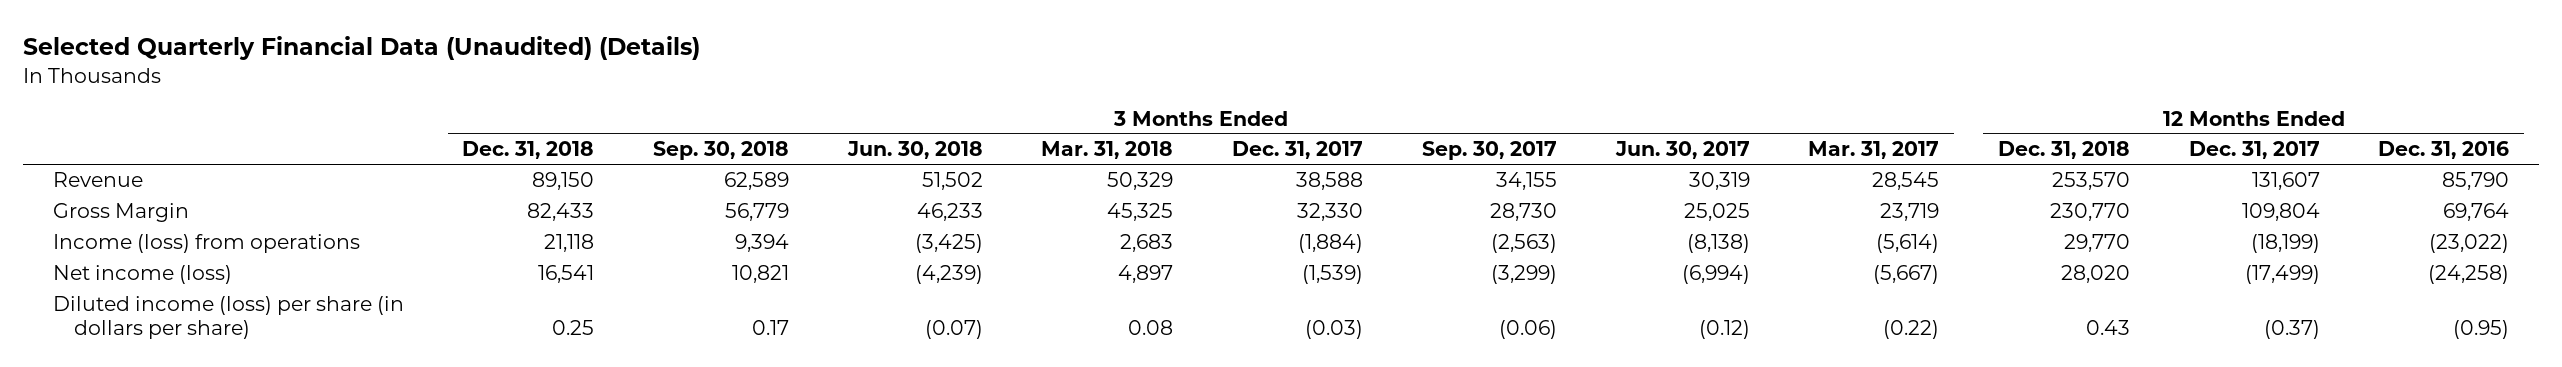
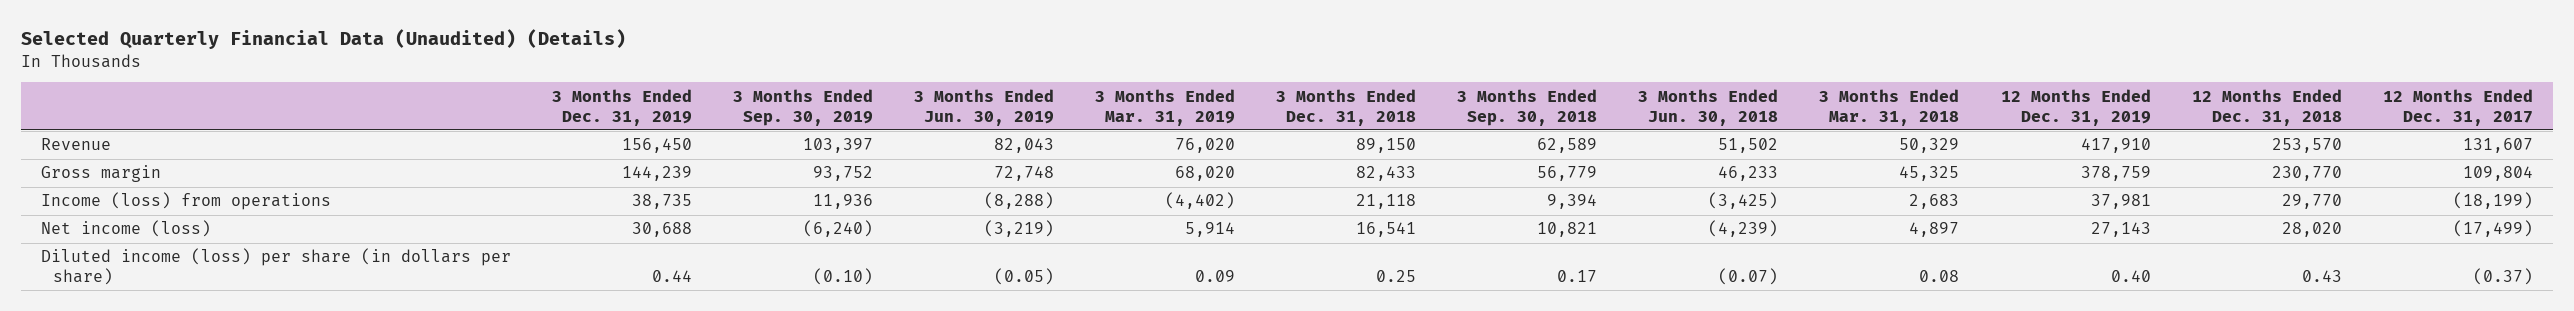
- | 3 Months Ended Dec. 31, 2018 | 3 Months Ended Sep. 30, 2018 | 3 Months Ended Jun. 30, 2018 | 3 Months Ended Mar. 31, 2018 | 3 Months Ended Dec. 31, 2017 | 3 Months Ended Sep. 30, 2017 | 3 Months Ended Jun. 30, 2017 | 3 Months Ended Mar. 31, 2017 | 12 Months Ended Dec. 31, 2018 | 12 Months Ended Dec. 31, 2017 | 12 Months Ended Dec. 31, 2016
+ | 3 Months Ended Dec. 31, 2019 | 3 Months Ended Sep. 30, 2019 | 3 Months Ended Jun. 30, 2019 | 3 Months Ended Mar. 31, 2019 | 3 Months Ended Dec. 31, 2018 | 3 Months Ended Sep. 30, 2018 | 3 Months Ended Jun. 30, 2018 | 3 Months Ended Mar. 31, 2018 | 12 Months Ended Dec. 31, 2019 | 12 Months Ended Dec. 31, 2018 | 12 Months Ended Dec. 31, 2017
- Gross Margin | 82,433 | 56,779 | 46,233 | 45,325 | 32,330 | 28,730 | 25,025 | 23,719 | 230,770 | 109,804 | 69,764
+ Gross margin | 144,239 | 93,752 | 72,748 | 68,020 | 82,433 | 56,779 | 46,233 | 45,325 | 378,759 | 230,770 | 109,804

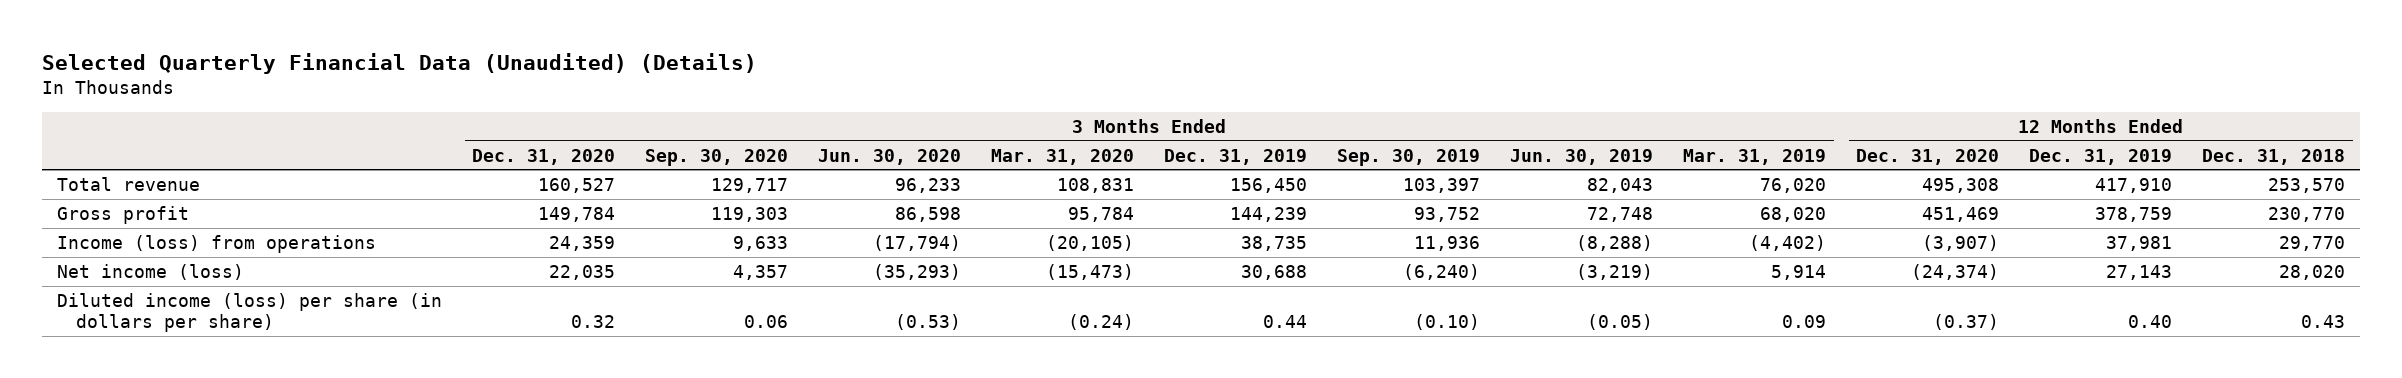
- | 3 Months Ended Dec. 31, 2019 | 3 Months Ended Sep. 30, 2019 | 3 Months Ended Jun. 30, 2019 | 3 Months Ended Mar. 31, 2019 | 3 Months Ended Dec. 31, 2018 | 3 Months Ended Sep. 30, 2018 | 3 Months Ended Jun. 30, 2018 | 3 Months Ended Mar. 31, 2018 | 12 Months Ended Dec. 31, 2019 | 12 Months Ended Dec. 31, 2018 | 12 Months Ended Dec. 31, 2017
+ | 3 Months Ended Dec. 31, 2020 | 3 Months Ended Sep. 30, 2020 | 3 Months Ended Jun. 30, 2020 | 3 Months Ended Mar. 31, 2020 | 3 Months Ended Dec. 31, 2019 | 3 Months Ended Sep. 30, 2019 | 3 Months Ended Jun. 30, 2019 | 3 Months Ended Mar. 31, 2019 | 12 Months Ended Dec. 31, 2020 | 12 Months Ended Dec. 31, 2019 | 12 Months Ended Dec. 31, 2018
- Revenue | 156,450 | 103,397 | 82,043 | 76,020 | 89,150 | 62,589 | 51,502 | 50,329 | 417,910 | 253,570 | 131,607
- Gross margin | 144,239 | 93,752 | 72,748 | 68,020 | 82,433 | 56,779 | 46,233 | 45,325 | 378,759 | 230,770 | 109,804
+ Total revenue | 160,527 | 129,717 | 96,233 | 108,831 | 156,450 | 103,397 | 82,043 | 76,020 | 495,308 | 417,910 | 253,570
+ Gross profit | 149,784 | 119,303 | 86,598 | 95,784 | 144,239 | 93,752 | 72,748 | 68,020 | 451,469 | 378,759 | 230,770

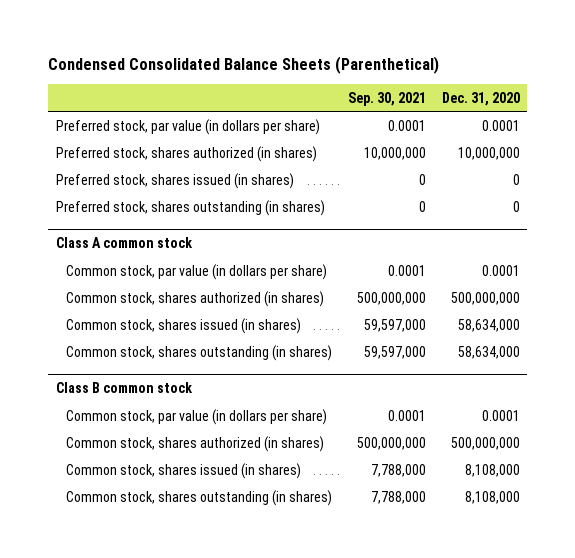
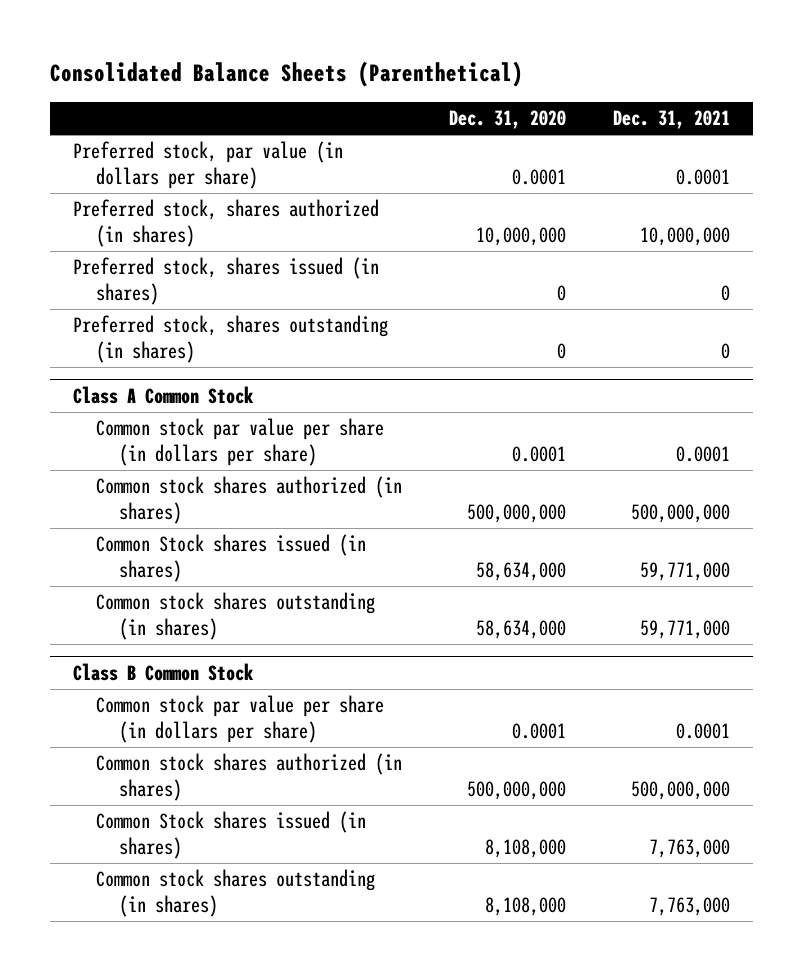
- Condensed Consolidated Balance Sheets (Parenthetical)
+ Consolidated Balance Sheets (Parenthetical)
- | Sep. 30, 2021 | Dec. 31, 2020
+ | Dec. 31, 2020 | Dec. 31, 2021
- Class A common stock
- Common stock, par value (in dollars per share) | 0.0001 | 0.0001
- Common stock, shares authorized (in shares) | 500,000,000 | 500,000,000
- Common stock, shares issued (in shares) | 59,597,000 | 58,634,000
- Common stock, shares outstanding (in shares) | 59,597,000 | 58,634,000
- Class B common stock
- Common stock, par value (in dollars per share) | 0.0001 | 0.0001
- Common stock, shares authorized (in shares) | 500,000,000 | 500,000,000
- Common stock, shares issued (in shares) | 7,788,000 | 8,108,000
- Common stock, shares outstanding (in shares) | 7,788,000 | 8,108,000
+ Class A Common Stock
+ Common stock par value per share (in dollars per share) | 0.0001 | 0.0001
+ Common stock shares authorized (in shares) | 500,000,000 | 500,000,000
+ Common Stock shares issued (in shares) | 58,634,000 | 59,771,000
+ Common stock shares outstanding (in shares) | 58,634,000 | 59,771,000
+ Class B Common Stock
+ Common stock par value per share (in dollars per share) | 0.0001 | 0.0001
+ Common stock shares authorized (in shares) | 500,000,000 | 500,000,000
+ Common Stock shares issued (in shares) | 8,108,000 | 7,763,000
+ Common stock shares outstanding (in shares) | 8,108,000 | 7,763,000

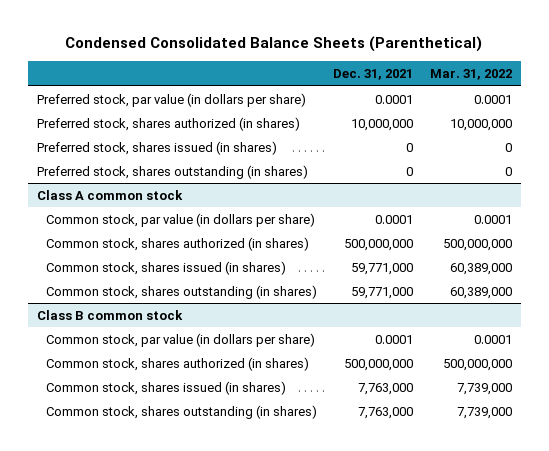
- Consolidated Balance Sheets (Parenthetical)
+ Condensed Consolidated Balance Sheets (Parenthetical)
- | Dec. 31, 2020 | Dec. 31, 2021
+ | Dec. 31, 2021 | Mar. 31, 2022
- Class A Common Stock
- Common stock par value per share (in dollars per share) | 0.0001 | 0.0001
- Common stock shares authorized (in shares) | 500,000,000 | 500,000,000
- Common Stock shares issued (in shares) | 58,634,000 | 59,771,000
- Common stock shares outstanding (in shares) | 58,634,000 | 59,771,000
- Class B Common Stock
- Common stock par value per share (in dollars per share) | 0.0001 | 0.0001
- Common stock shares authorized (in shares) | 500,000,000 | 500,000,000
- Common Stock shares issued (in shares) | 8,108,000 | 7,763,000
- Common stock shares outstanding (in shares) | 8,108,000 | 7,763,000
+ Class A common stock
+ Common stock, par value (in dollars per share) | 0.0001 | 0.0001
+ Common stock, shares authorized (in shares) | 500,000,000 | 500,000,000
+ Common stock, shares issued (in shares) | 59,771,000 | 60,389,000
+ Common stock, shares outstanding (in shares) | 59,771,000 | 60,389,000
+ Class B common stock
+ Common stock, par value (in dollars per share) | 0.0001 | 0.0001
+ Common stock, shares authorized (in shares) | 500,000,000 | 500,000,000
+ Common stock, shares issued (in shares) | 7,763,000 | 7,739,000
+ Common stock, shares outstanding (in shares) | 7,763,000 | 7,739,000

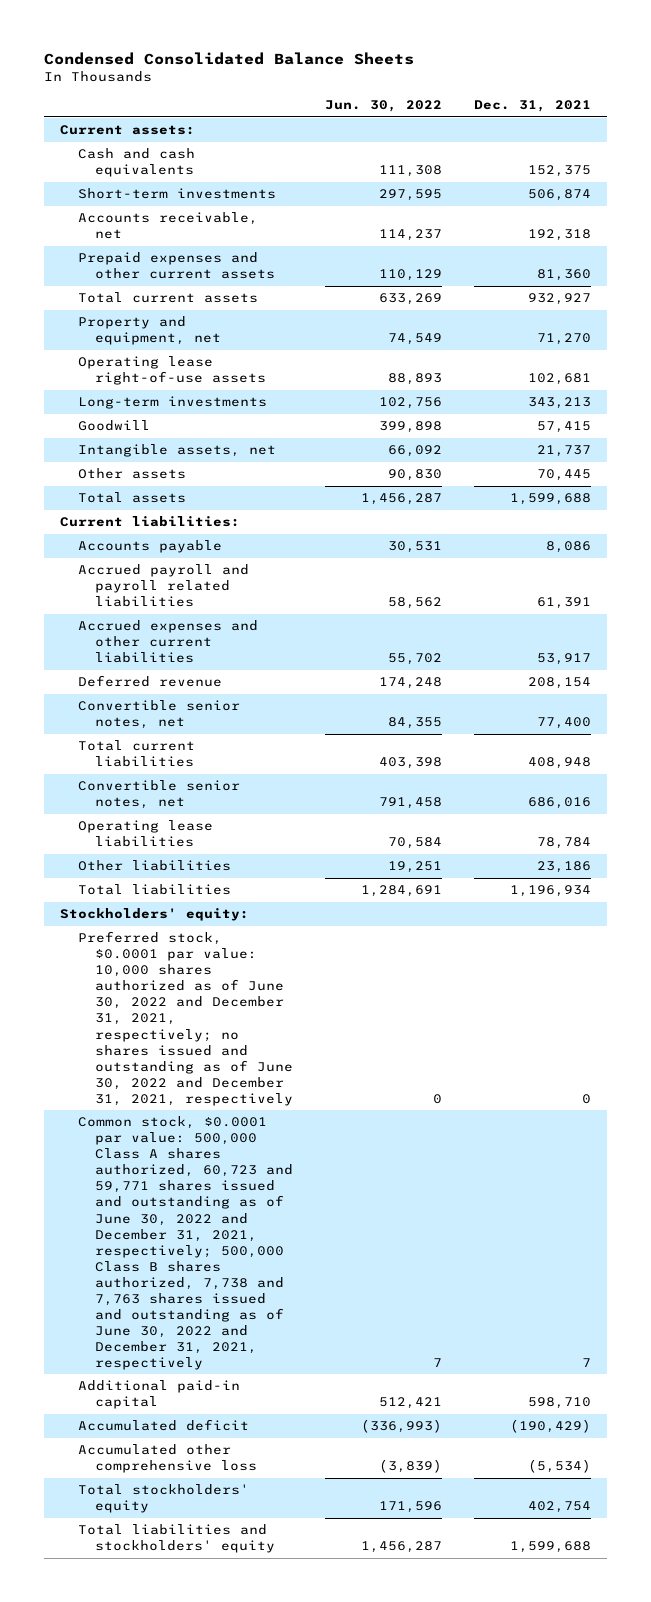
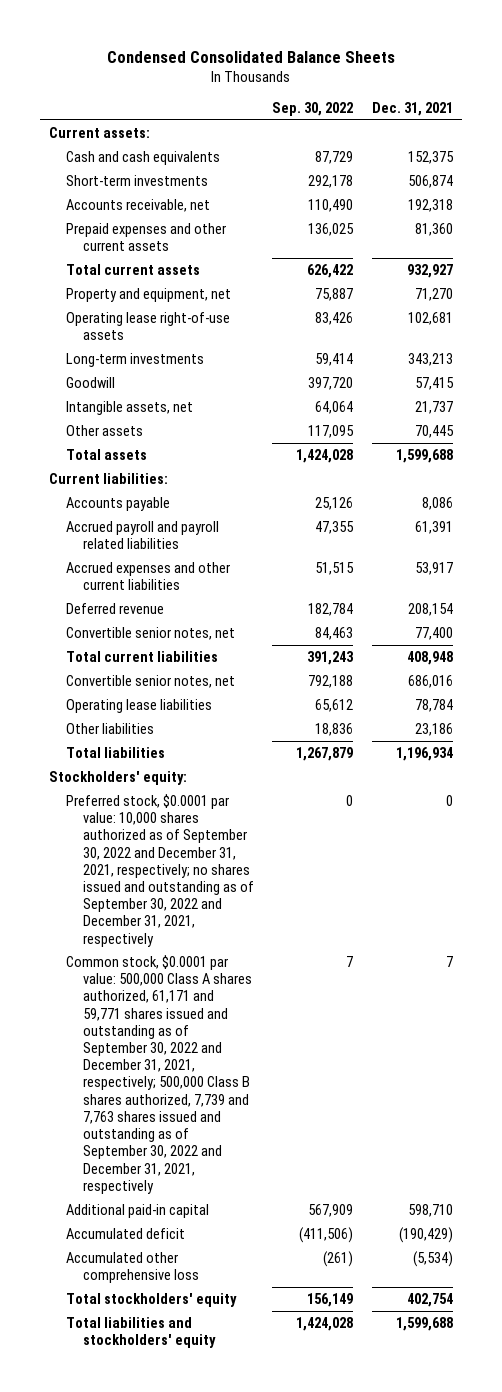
- | Jun. 30, 2022 | Dec. 31, 2021
+ | Sep. 30, 2022 | Dec. 31, 2021
- Preferred stock, $0.0001 par value: 10,000 shares authorized as of June 30, 2022 and December 31, 2021, respectively; no shares issued and outstanding as of June 30, 2022 and December 31, 2021, respectively | 0 | 0
- Common stock, $0.0001 par value: 500,000 Class A shares authorized, 60,723 and 59,771 shares issued and outstanding as of June 30, 2022 and December 31, 2021, respectively; 500,000 Class B shares authorized, 7,738 and 7,763 shares issued and outstanding as of June 30, 2022 and December 31, 2021, respectively | 7 | 7
+ Preferred stock, $0.0001 par value: 10,000 shares authorized as of September 30, 2022 and December 31, 2021, respectively; no shares issued and outstanding as of September 30, 2022 and December 31, 2021, respectively | 0 | 0
+ Common stock, $0.0001 par value: 500,000 Class A shares authorized, 61,171 and 59,771 shares issued and outstanding as of September 30, 2022 and December 31, 2021, respectively; 500,000 Class B shares authorized, 7,739 and 7,763 shares issued and outstanding as of September 30, 2022 and December 31, 2021, respectively | 7 | 7

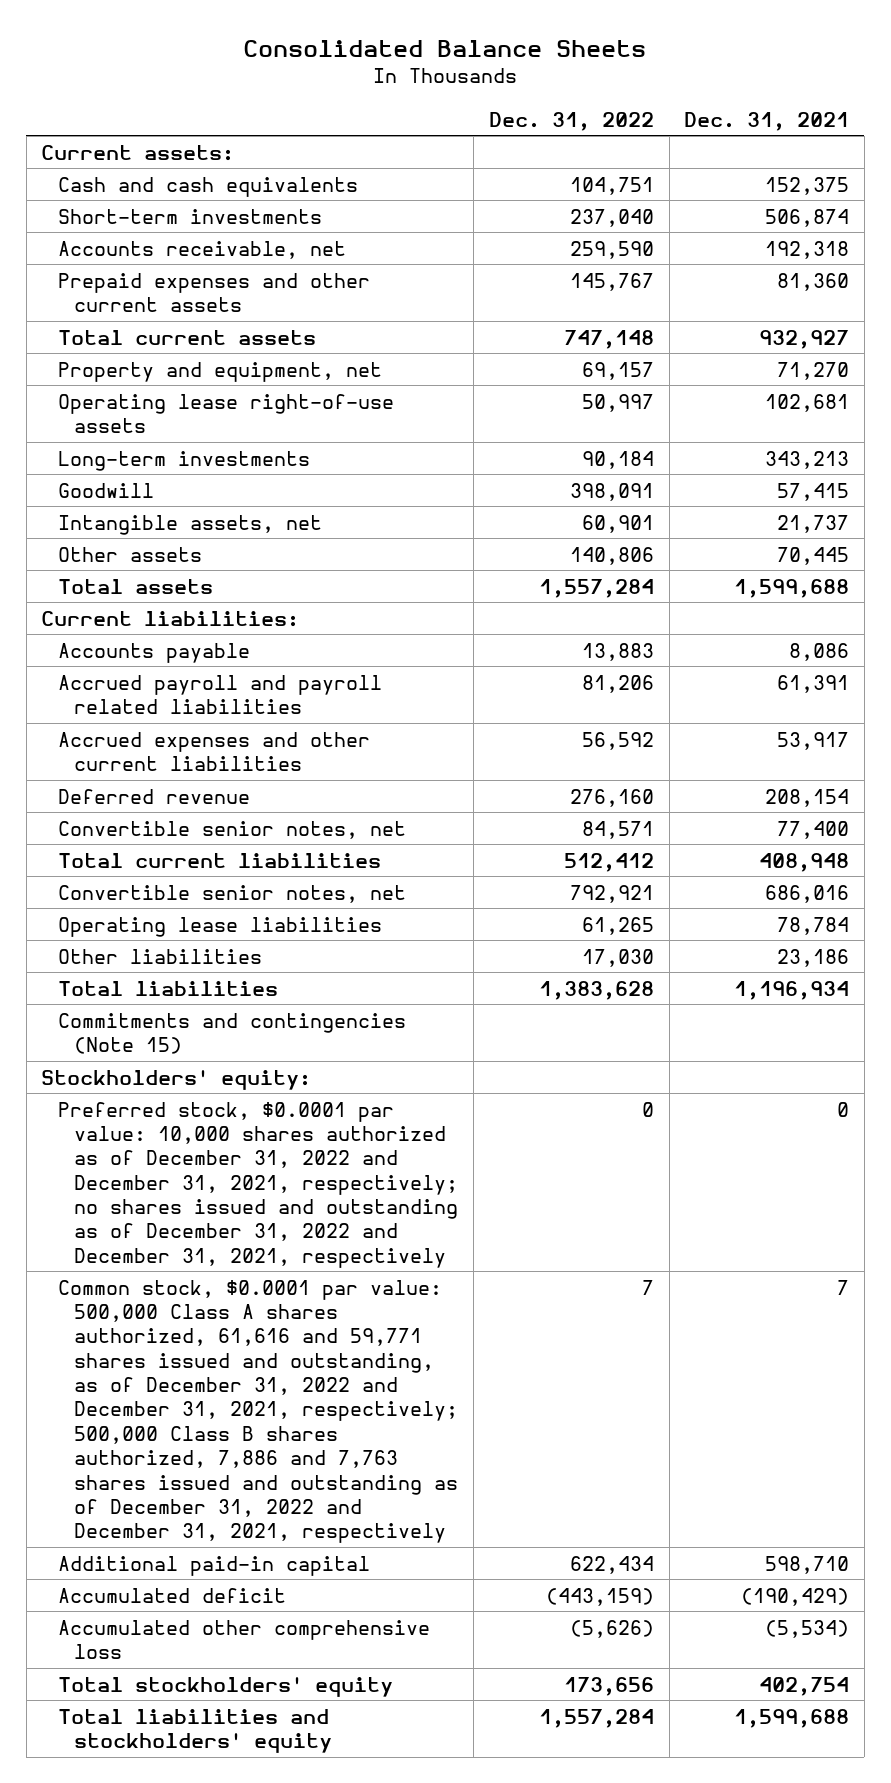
- Condensed Consolidated Balance Sheets
+ Consolidated Balance Sheets
- | Sep. 30, 2022 | Dec. 31, 2021
+ | Dec. 31, 2022 | Dec. 31, 2021
+ Commitments and contingencies (Note 15)
- Preferred stock, $0.0001 par value: 10,000 shares authorized as of September 30, 2022 and December 31, 2021, respectively; no shares issued and outstanding as of September 30, 2022 and December 31, 2021, respectively | 0 | 0
- Common stock, $0.0001 par value: 500,000 Class A shares authorized, 61,171 and 59,771 shares issued and outstanding as of September 30, 2022 and December 31, 2021, respectively; 500,000 Class B shares authorized, 7,739 and 7,763 shares issued and outstanding as of September 30, 2022 and December 31, 2021, respectively | 7 | 7
+ Preferred stock, $0.0001 par value: 10,000 shares authorized as of December 31, 2022 and December 31, 2021, respectively; no shares issued and outstanding as of December 31, 2022 and December 31, 2021, respectively | 0 | 0
+ Common stock, $0.0001 par value: 500,000 Class A shares authorized, 61,616 and 59,771 shares issued and outstanding, as of December 31, 2022 and December 31, 2021, respectively; 500,000 Class B shares authorized, 7,886 and 7,763 shares issued and outstanding as of December 31, 2022 and December 31, 2021, respectively | 7 | 7

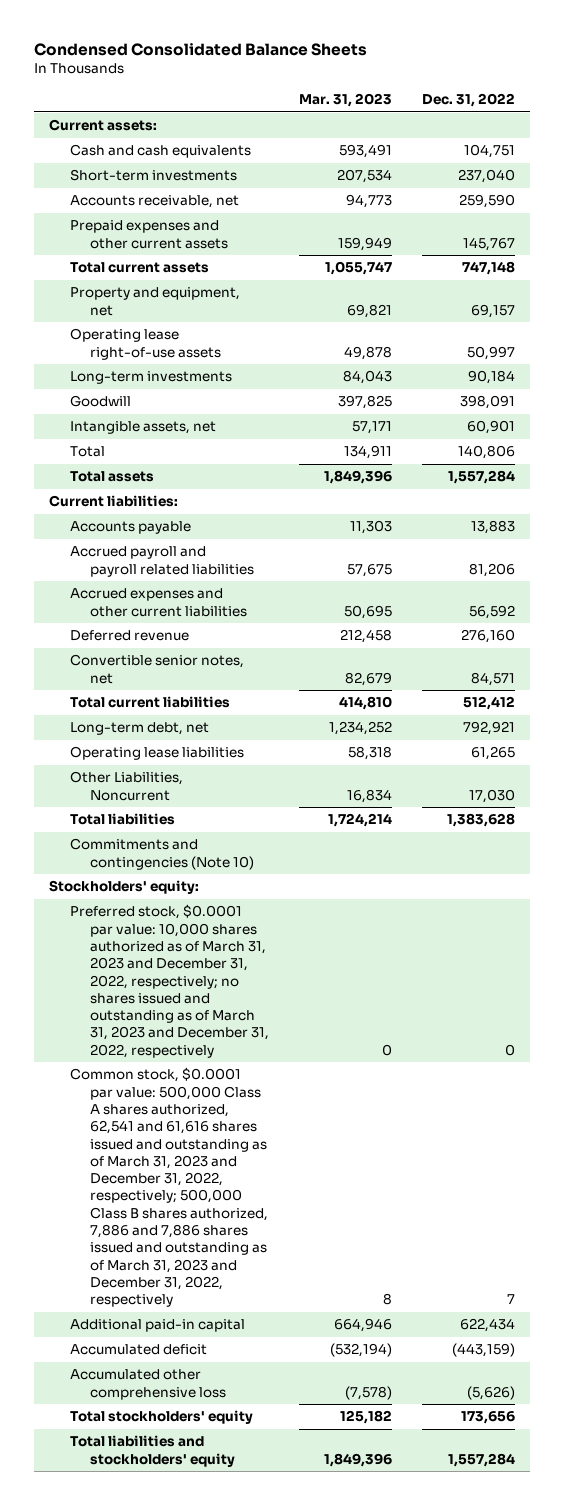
- Consolidated Balance Sheets
+ Condensed Consolidated Balance Sheets
- | Dec. 31, 2022 | Dec. 31, 2021
+ | Mar. 31, 2023 | Dec. 31, 2022
- Other assets | 140,806 | 70,445
+ Total | 134,911 | 140,806
- Convertible senior notes, net | 792,921 | 686,016
+ Long-term debt, net | 1,234,252 | 792,921
- Other liabilities | 17,030 | 23,186
+ Other Liabilities, Noncurrent | 16,834 | 17,030
- Commitments and contingencies (Note 15)
+ Commitments and contingencies (Note 10)
- Preferred stock, $0.0001 par value: 10,000 shares authorized as of December 31, 2022 and December 31, 2021, respectively; no shares issued and outstanding as of December 31, 2022 and December 31, 2021, respectively | 0 | 0
- Common stock, $0.0001 par value: 500,000 Class A shares authorized, 61,616 and 59,771 shares issued and outstanding, as of December 31, 2022 and December 31, 2021, respectively; 500,000 Class B shares authorized, 7,886 and 7,763 shares issued and outstanding as of December 31, 2022 and December 31, 2021, respectively | 7 | 7
+ Preferred stock, $0.0001 par value: 10,000 shares authorized as of March 31, 2023 and December 31, 2022, respectively; no shares issued and outstanding as of March 31, 2023 and December 31, 2022, respectively | 0 | 0
+ Common stock, $0.0001 par value: 500,000 Class A shares authorized, 62,541 and 61,616 shares issued and outstanding as of March 31, 2023 and December 31, 2022, respectively; 500,000 Class B shares authorized, 7,886 and 7,886 shares issued and outstanding as of March 31, 2023 and December 31, 2022, respectively | 8 | 7

